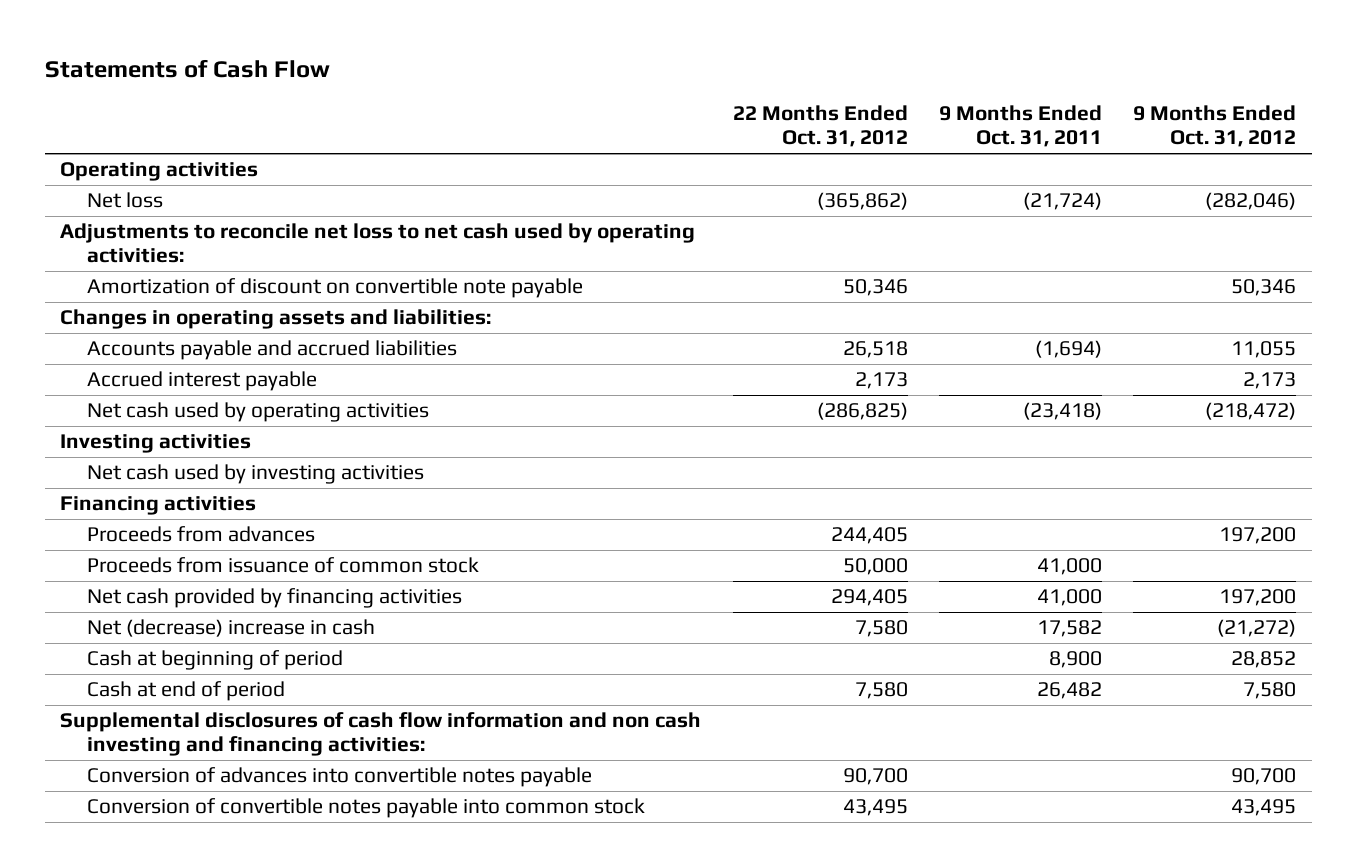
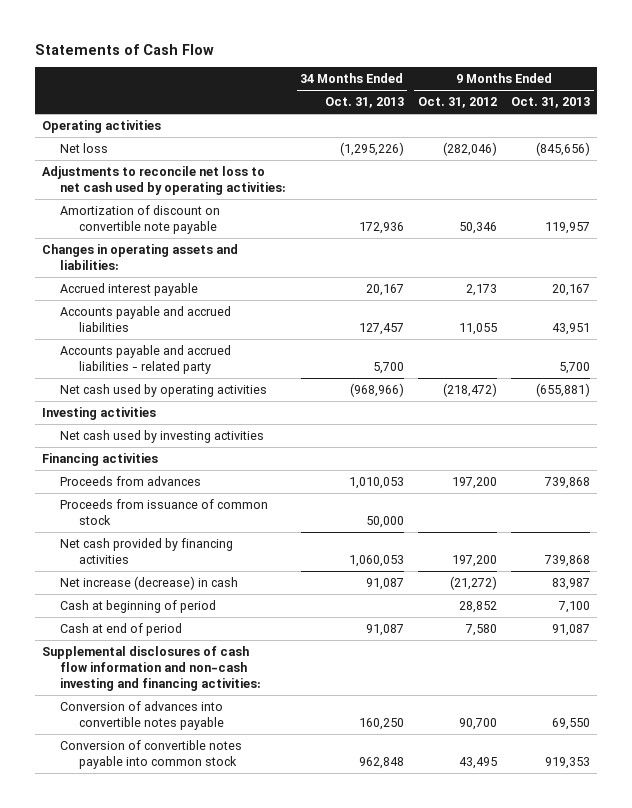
- | 22 Months Ended Oct. 31, 2012 | 9 Months Ended Oct. 31, 2011 | 9 Months Ended Oct. 31, 2012
+ | 34 Months Ended Oct. 31, 2013 | 9 Months Ended Oct. 31, 2012 | 9 Months Ended Oct. 31, 2013
moved down: Accounts payable and accrued liabilities | 127,457 | 11,055 | 43,951
+ Accounts payable and accrued liabilities - related party | 5,700 | | 5,700
- Net (decrease) increase in cash | 7,580 | 17,582 | (21,272)
+ Net increase (decrease) in cash | 91,087 | (21,272) | 83,987
- Supplemental disclosures of cash flow information and non cash investing and financing activities:
+ Supplemental disclosures of cash flow information and non-cash investing and financing activities:

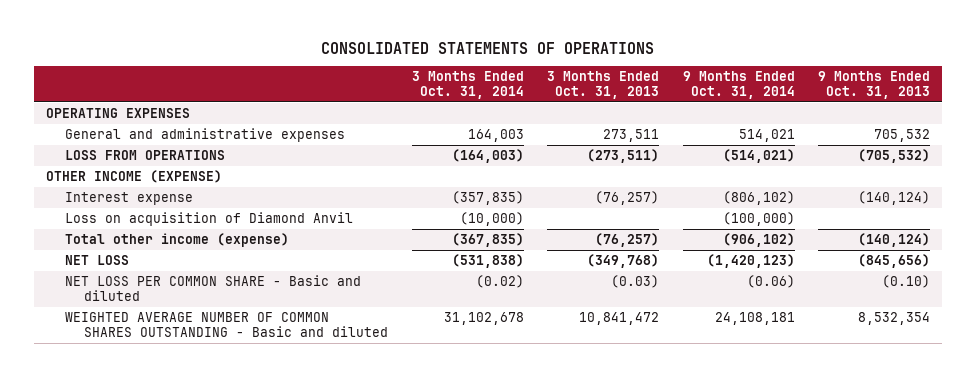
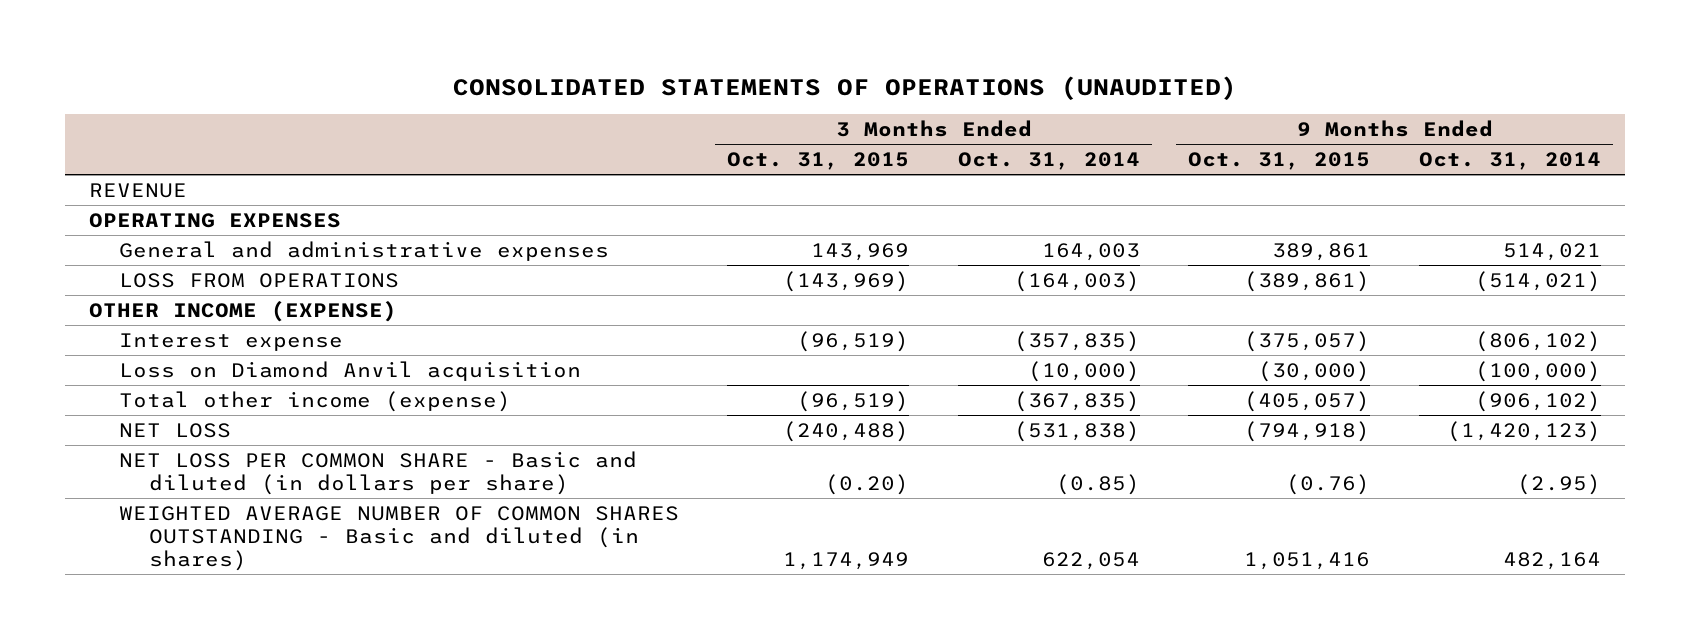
- CONSOLIDATED STATEMENTS OF OPERATIONS
+ CONSOLIDATED STATEMENTS OF OPERATIONS (UNAUDITED)
- | 3 Months Ended Oct. 31, 2014 | 3 Months Ended Oct. 31, 2013 | 9 Months Ended Oct. 31, 2014 | 9 Months Ended Oct. 31, 2013
+ | 3 Months Ended Oct. 31, 2015 | 3 Months Ended Oct. 31, 2014 | 9 Months Ended Oct. 31, 2015 | 9 Months Ended Oct. 31, 2014
+ REVENUE
- Loss on acquisition of Diamond Anvil | (10,000) | | (100,000) |
+ Loss on Diamond Anvil acquisition | | (10,000) | (30,000) | (100,000)
- NET LOSS PER COMMON SHARE - Basic and diluted | (0.02) | (0.03) | (0.06) | (0.10)
- WEIGHTED AVERAGE NUMBER OF COMMON SHARES OUTSTANDING - Basic and diluted | 31,102,678 | 10,841,472 | 24,108,181 | 8,532,354
+ NET LOSS PER COMMON SHARE - Basic and diluted (in dollars per share) | (0.20) | (0.85) | (0.76) | (2.95)
+ WEIGHTED AVERAGE NUMBER OF COMMON SHARES OUTSTANDING - Basic and diluted (in shares) | 1,174,949 | 622,054 | 1,051,416 | 482,164

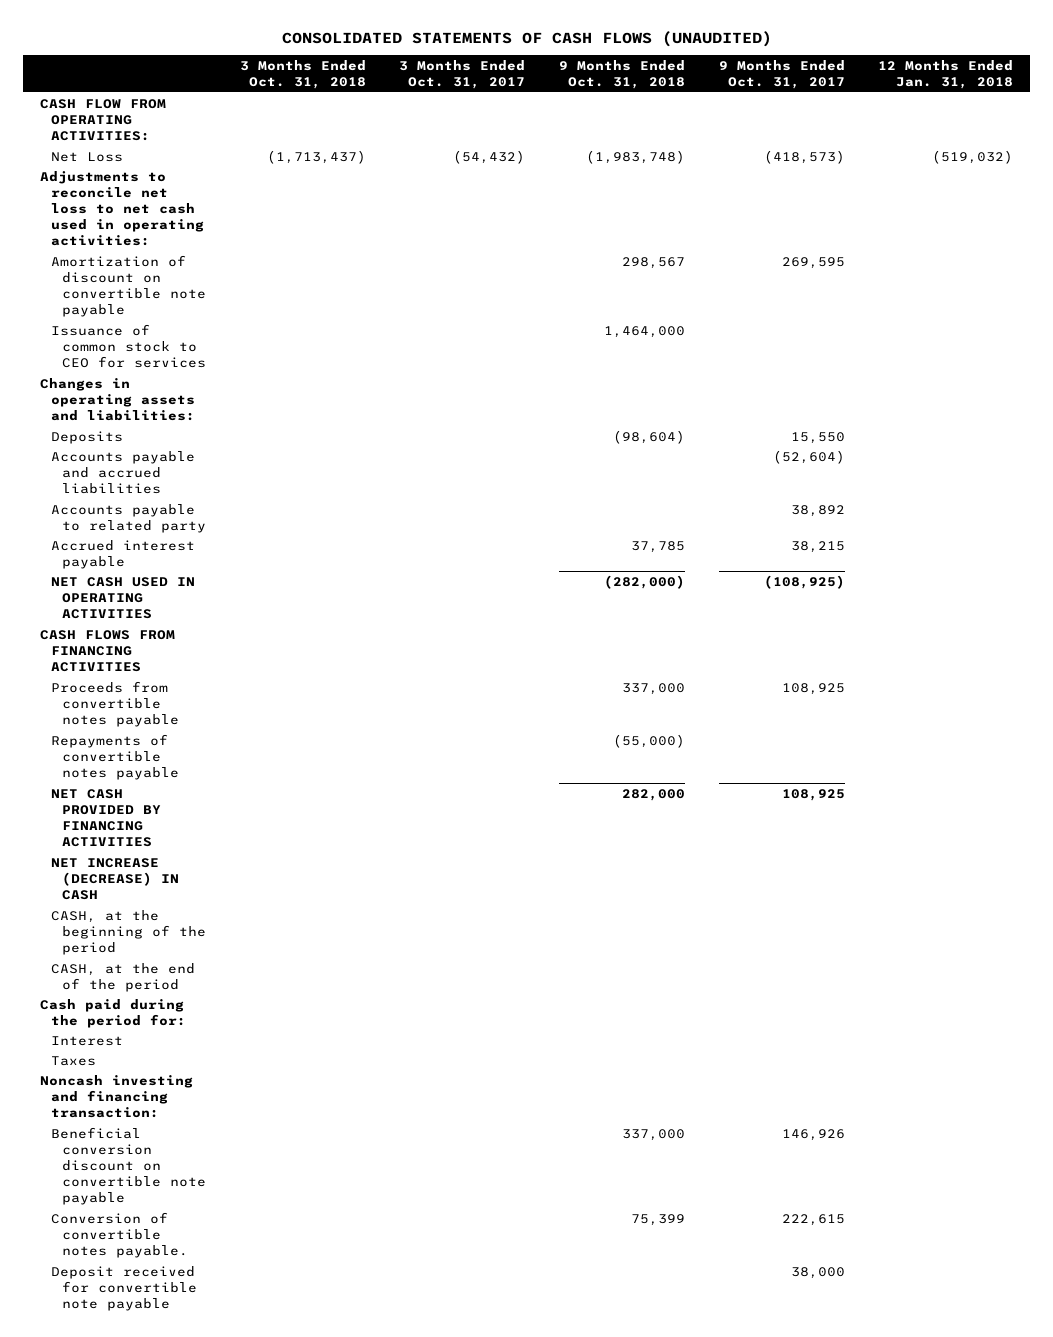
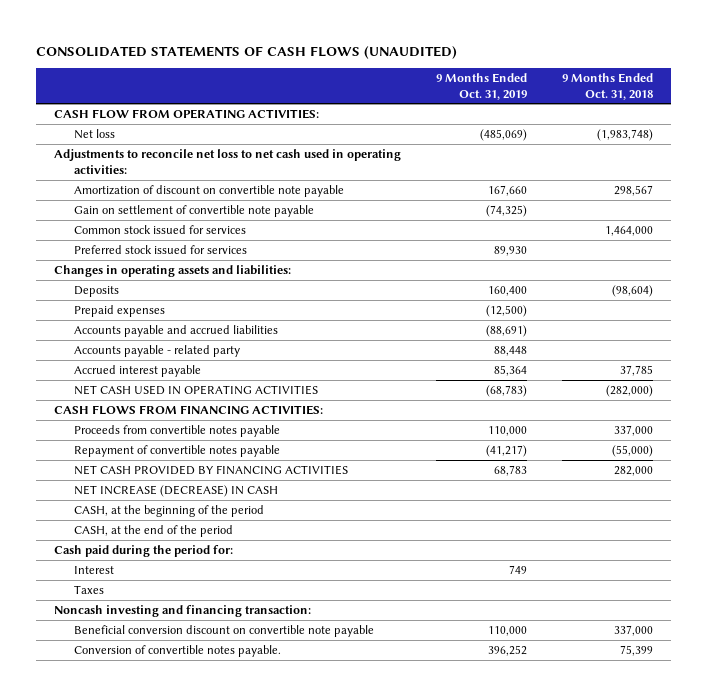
- | 3 Months Ended Oct. 31, 2018 | 3 Months Ended Oct. 31, 2017 | 9 Months Ended Oct. 31, 2018 | 9 Months Ended Oct. 31, 2017 | 12 Months Ended Jan. 31, 2018
+ | 9 Months Ended Oct. 31, 2019 | 9 Months Ended Oct. 31, 2018
- Net Loss | (1,713,437) | (54,432) | (1,983,748) | (418,573) | (519,032)
+ Net loss | (485,069) | (1,983,748)
- Issuance of common stock to CEO for services | | | 1,464,000 | |
+ Gain on settlement of convertible note payable | (74,325) |
+ Common stock issued for services | | 1,464,000
+ Preferred stock issued for services | 89,930 |
+ Prepaid expenses | (12,500) |
- Accounts payable to related party | | | | 38,892 |
+ Accounts payable - related party | 88,448 |
- CASH FLOWS FROM FINANCING ACTIVITIES
+ CASH FLOWS FROM FINANCING ACTIVITIES:
- Repayments of convertible notes payable | | | (55,000) | |
+ Repayment of convertible notes payable | (41,217) | (55,000)
- Deposit received for convertible note payable | | | | 38,000 |

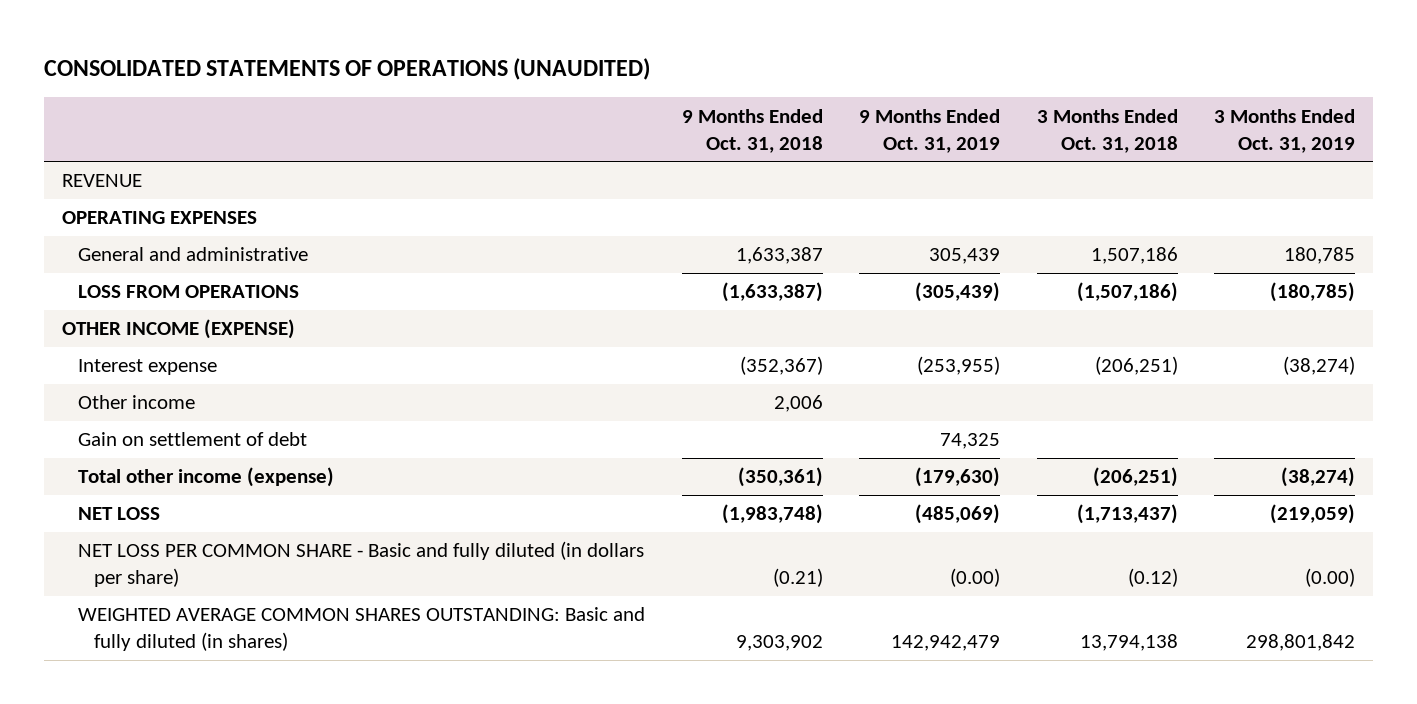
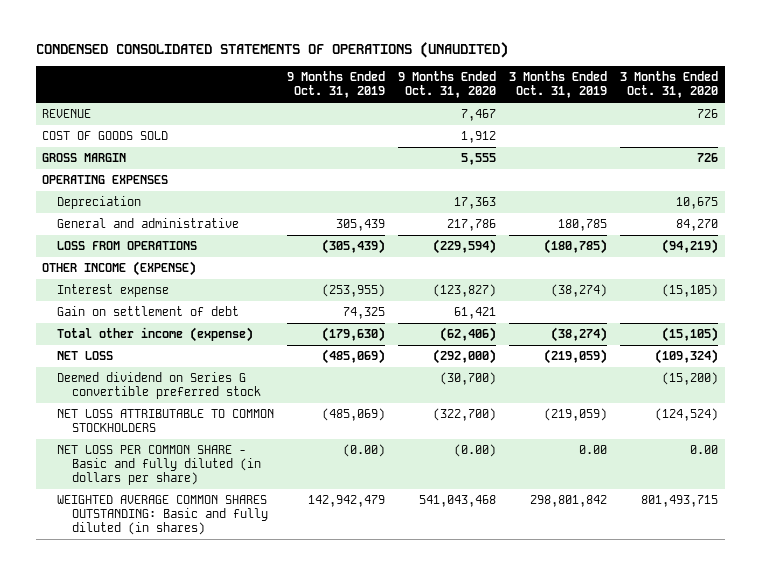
- CONSOLIDATED STATEMENTS OF OPERATIONS (UNAUDITED)
+ CONDENSED CONSOLIDATED STATEMENTS OF OPERATIONS (UNAUDITED)
- | 9 Months Ended Oct. 31, 2018 | 9 Months Ended Oct. 31, 2019 | 3 Months Ended Oct. 31, 2018 | 3 Months Ended Oct. 31, 2019
+ | 9 Months Ended Oct. 31, 2019 | 9 Months Ended Oct. 31, 2020 | 3 Months Ended Oct. 31, 2019 | 3 Months Ended Oct. 31, 2020
+ COST OF GOODS SOLD | | 1,912 | |
+ GROSS MARGIN | | 5,555 | | 726
+ Depreciation | | 17,363 | | 10,675
- Other income | 2,006 | | |
- NET LOSS PER COMMON SHARE - Basic and fully diluted (in dollars per share) | (0.21) | (0.00) | (0.12) | (0.00)
+ Deemed dividend on Series G convertible preferred stock | | (30,700) | | (15,200)
+ NET LOSS ATTRIBUTABLE TO COMMON STOCKHOLDERS | (485,069) | (322,700) | (219,059) | (124,524)
+ NET LOSS PER COMMON SHARE - Basic and fully diluted (in dollars per share) | (0.00) | (0.00) | 0.00 | 0.00

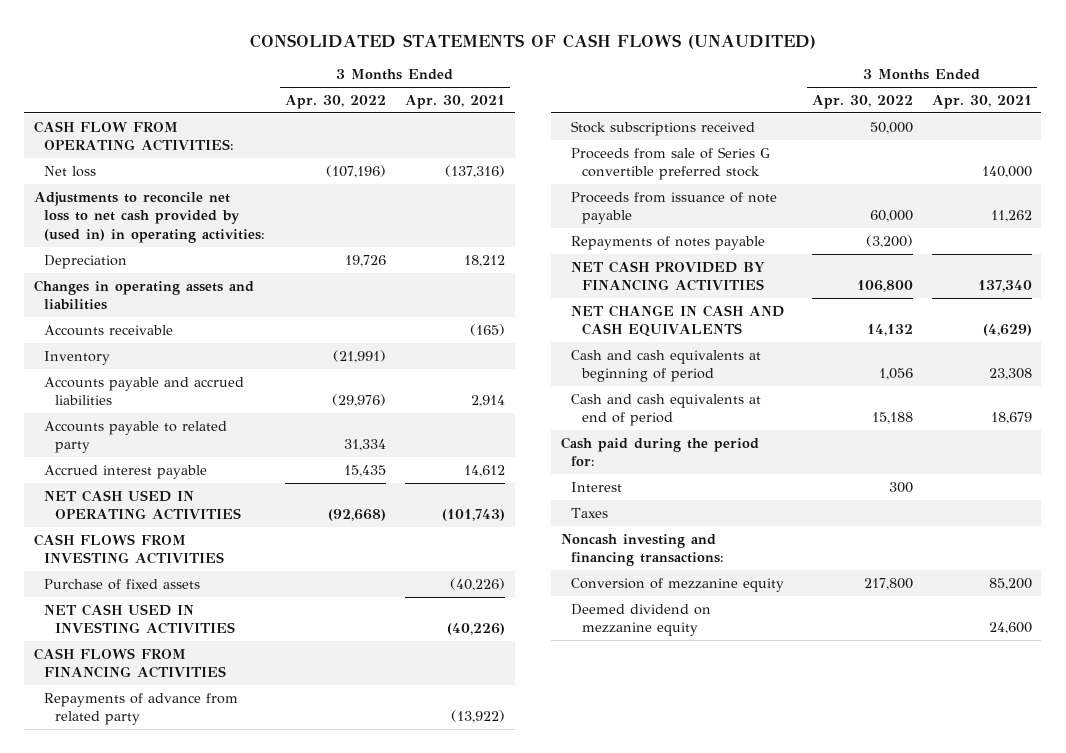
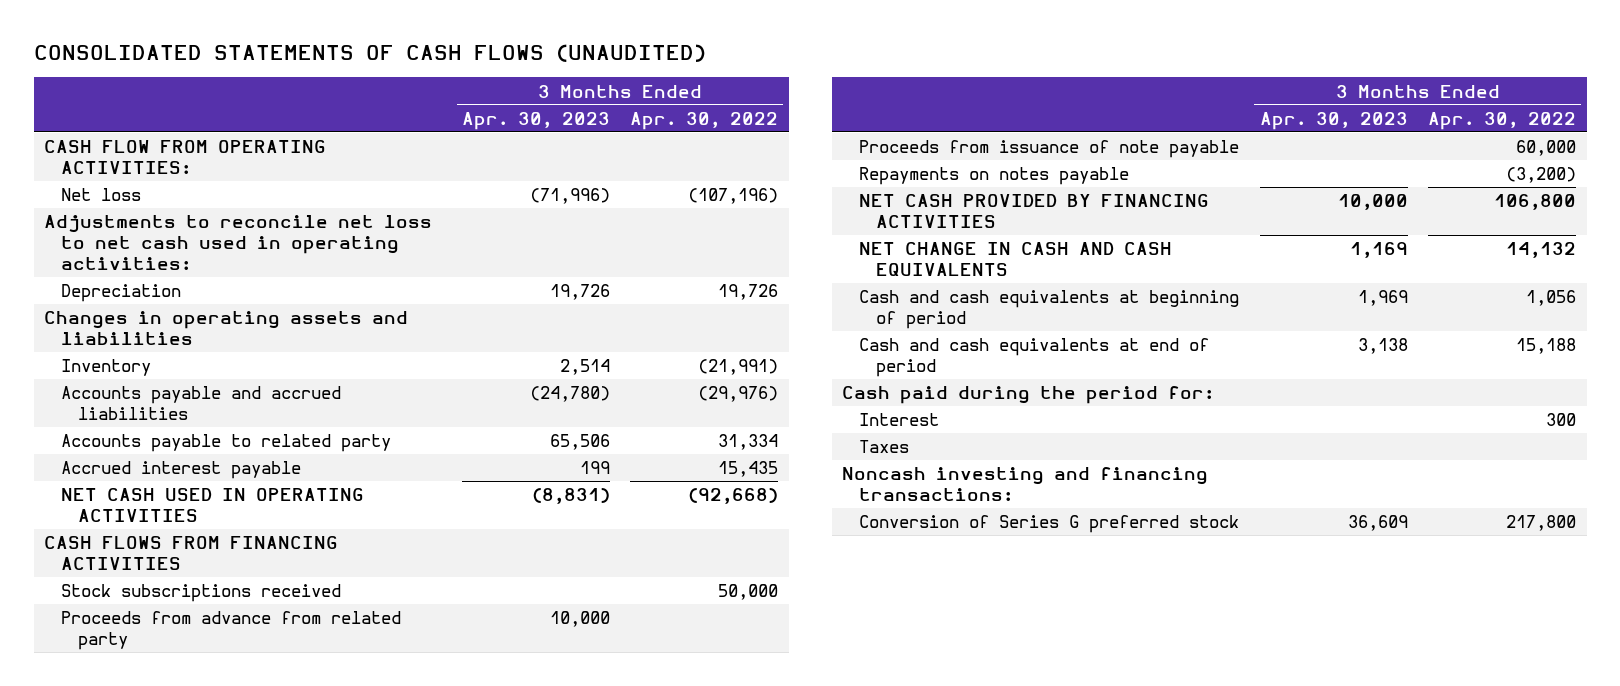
- | 3 Months Ended Apr. 30, 2022 | 3 Months Ended Apr. 30, 2021
+ | 3 Months Ended Apr. 30, 2023 | 3 Months Ended Apr. 30, 2022
- Adjustments to reconcile net loss to net cash provided by (used in) in operating activities:
+ Adjustments to reconcile net loss to net cash used in operating activities:
- Accounts receivable | | (165)
- CASH FLOWS FROM INVESTING ACTIVITIES
- Purchase of fixed assets | | (40,226)
- NET CASH USED IN INVESTING ACTIVITIES | | (40,226)
- Repayments of advance from related party | | (13,922)
- Proceeds from sale of Series G convertible preferred stock | | 140,000
+ Proceeds from advance from related party | 10,000 |
- Repayments of notes payable | (3,200) |
+ Repayments on notes payable | | (3,200)
- Conversion of mezzanine equity | 217,800 | 85,200
- Deemed dividend on mezzanine equity | | 24,600
+ Conversion of Series G preferred stock | 36,609 | 217,800

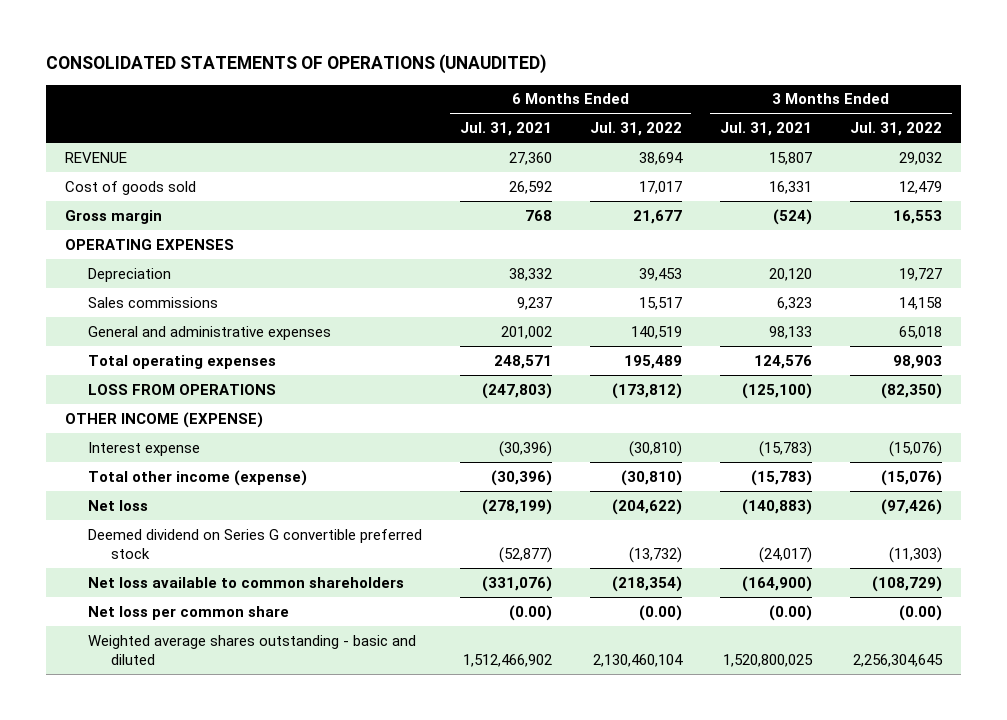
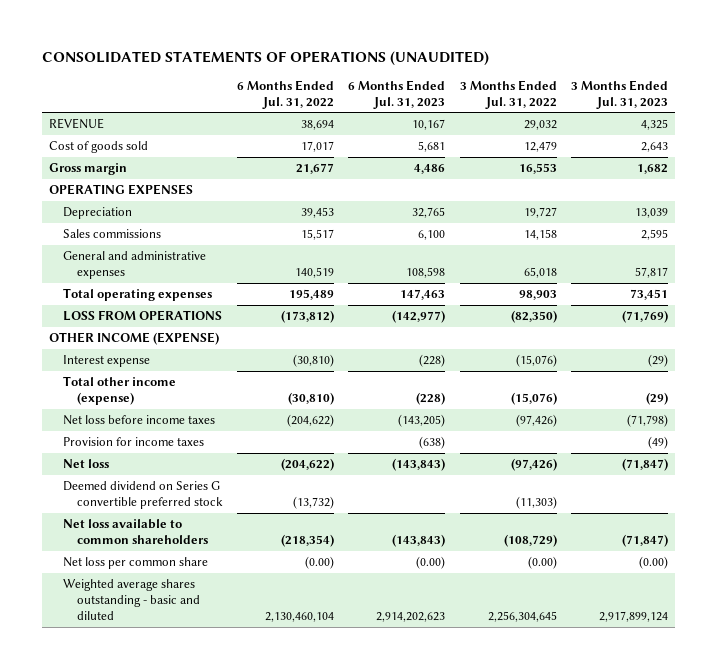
- | 6 Months Ended Jul. 31, 2021 | 6 Months Ended Jul. 31, 2022 | 3 Months Ended Jul. 31, 2021 | 3 Months Ended Jul. 31, 2022
+ | 6 Months Ended Jul. 31, 2022 | 6 Months Ended Jul. 31, 2023 | 3 Months Ended Jul. 31, 2022 | 3 Months Ended Jul. 31, 2023
+ Net loss before income taxes | (204,622) | (143,205) | (97,426) | (71,798)
+ Provision for income taxes | | (638) | | (49)

